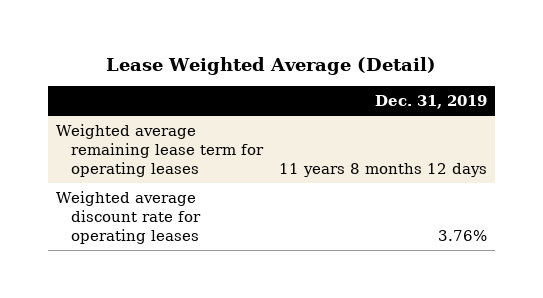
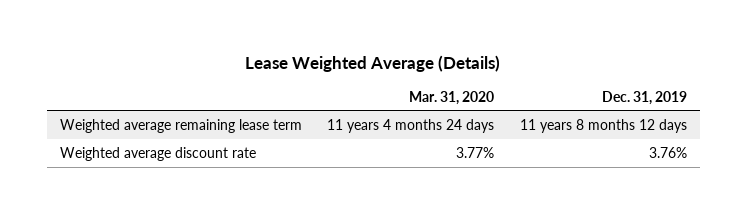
- Lease Weighted Average (Detail)
+ Lease Weighted Average (Details)
- | Dec. 31, 2019
+ | Mar. 31, 2020 | Dec. 31, 2019
- Weighted average remaining lease term for operating leases | 11 years 8 months 12 days
- Weighted average discount rate for operating leases | 3.76%
+ Weighted average remaining lease term | 11 years 4 months 24 days | 11 years 8 months 12 days
+ Weighted average discount rate | 3.77% | 3.76%

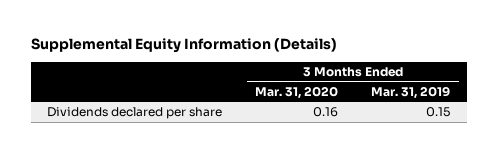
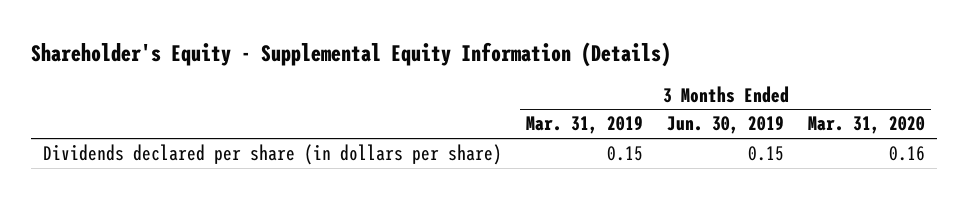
- Supplemental Equity Information (Details)
+ Shareholder's Equity - Supplemental Equity Information (Details)
- | 3 Months Ended Mar. 31, 2020 | 3 Months Ended Mar. 31, 2019
+ | 3 Months Ended Mar. 31, 2019 | 3 Months Ended Jun. 30, 2019 | 3 Months Ended Mar. 31, 2020
- Dividends declared per share | 0.16 | 0.15
+ Dividends declared per share (in dollars per share) | 0.15 | 0.15 | 0.16

